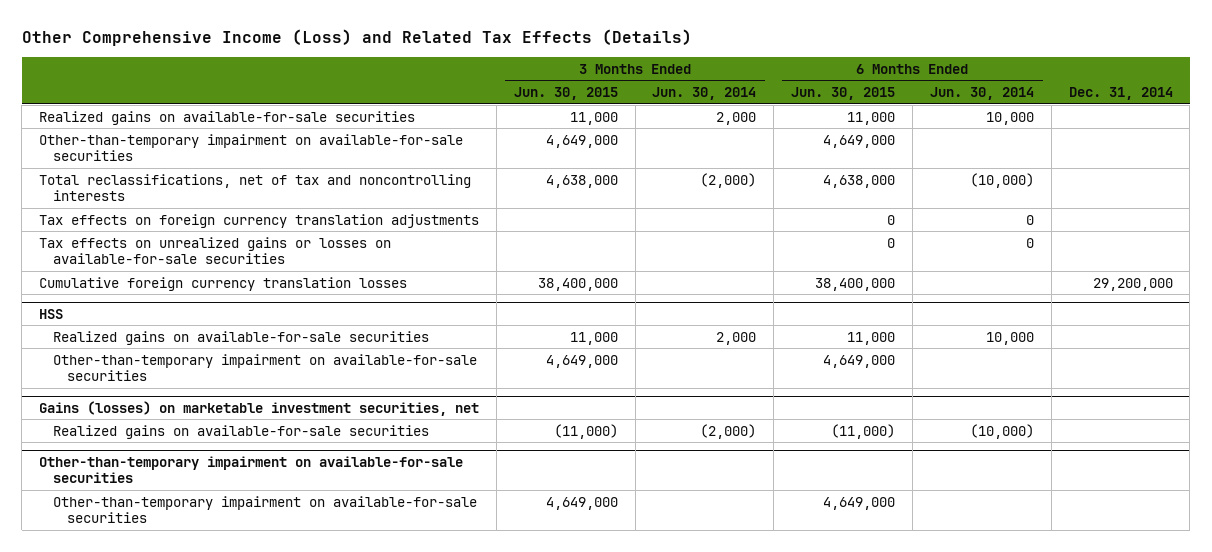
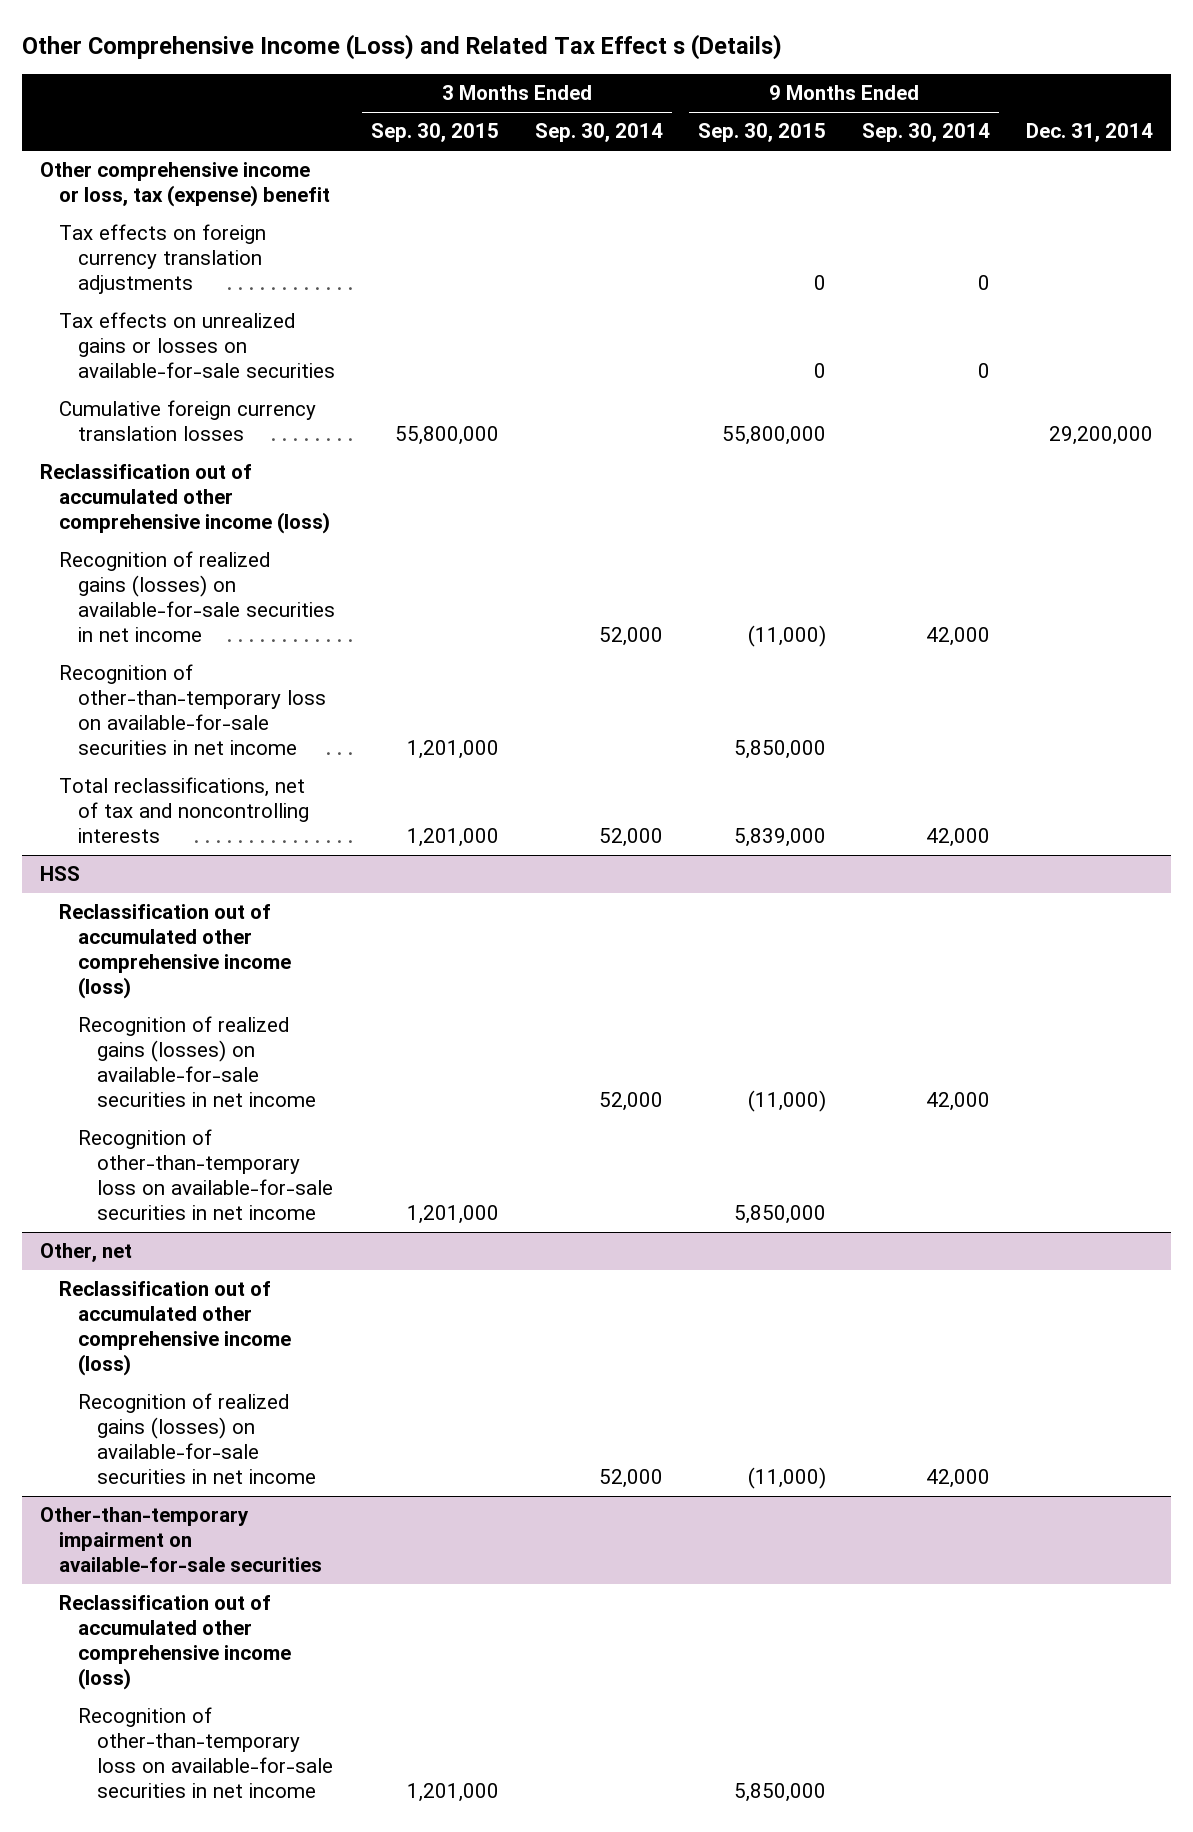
- Other Comprehensive Income (Loss) and Related Tax Effects (Details)
+ Other Comprehensive Income (Loss) and Related Tax Effect s (Details)
- | 3 Months Ended Jun. 30, 2015 | 3 Months Ended Jun. 30, 2014 | 6 Months Ended Jun. 30, 2015 | 6 Months Ended Jun. 30, 2014 | Dec. 31, 2014
+ | 3 Months Ended Sep. 30, 2015 | 3 Months Ended Sep. 30, 2014 | 9 Months Ended Sep. 30, 2015 | 9 Months Ended Sep. 30, 2014 | Dec. 31, 2014
- Realized gains on available-for-sale securities | 11,000 | 2,000 | 11,000 | 10,000 |
- Other-than-temporary impairment on available-for-sale securities | 4,649,000 | | 4,649,000 | |
+ Other comprehensive income or loss, tax (expense) benefit
+ Reclassification out of accumulated other comprehensive income (loss)
+ Recognition of realized gains (losses) on available-for-sale securities in net income | | 52,000 | (11,000) | 42,000 |
+ Recognition of other-than-temporary loss on available-for-sale securities in net income | 1,201,000 | | 5,850,000 | |
moved down: Total reclassifications, net of tax and noncontrolling interests | 1,201,000 | 52,000 | 5,839,000 | 42,000 |
@ HSS
- Realized gains on available-for-sale securities | 11,000 | 2,000 | 11,000 | 10,000 |
- Other-than-temporary impairment on available-for-sale securities | 4,649,000 | | 4,649,000 | |
- Gains (losses) on marketable investment securities, net
- Realized gains on available-for-sale securities | (11,000) | (2,000) | (11,000) | (10,000) |
@ HSS
+ Reclassification out of accumulated other comprehensive income (loss)
+ Recognition of realized gains (losses) on available-for-sale securities in net income | | 52,000 | (11,000) | 42,000 |
+ Recognition of other-than-temporary loss on available-for-sale securities in net income | 1,201,000 | | 5,850,000 | |
+ Other, net
+ Reclassification out of accumulated other comprehensive income (loss)
+ Recognition of realized gains (losses) on available-for-sale securities in net income | | 52,000 | (11,000) | 42,000 |
@ Other-than-temporary impairment on available-for-sale securities
- Other-than-temporary impairment on available-for-sale securities | 4,649,000 | | 4,649,000 | |
+ Reclassification out of accumulated other comprehensive income (loss)
+ Recognition of other-than-temporary loss on available-for-sale securities in net income | 1,201,000 | | 5,850,000 | |

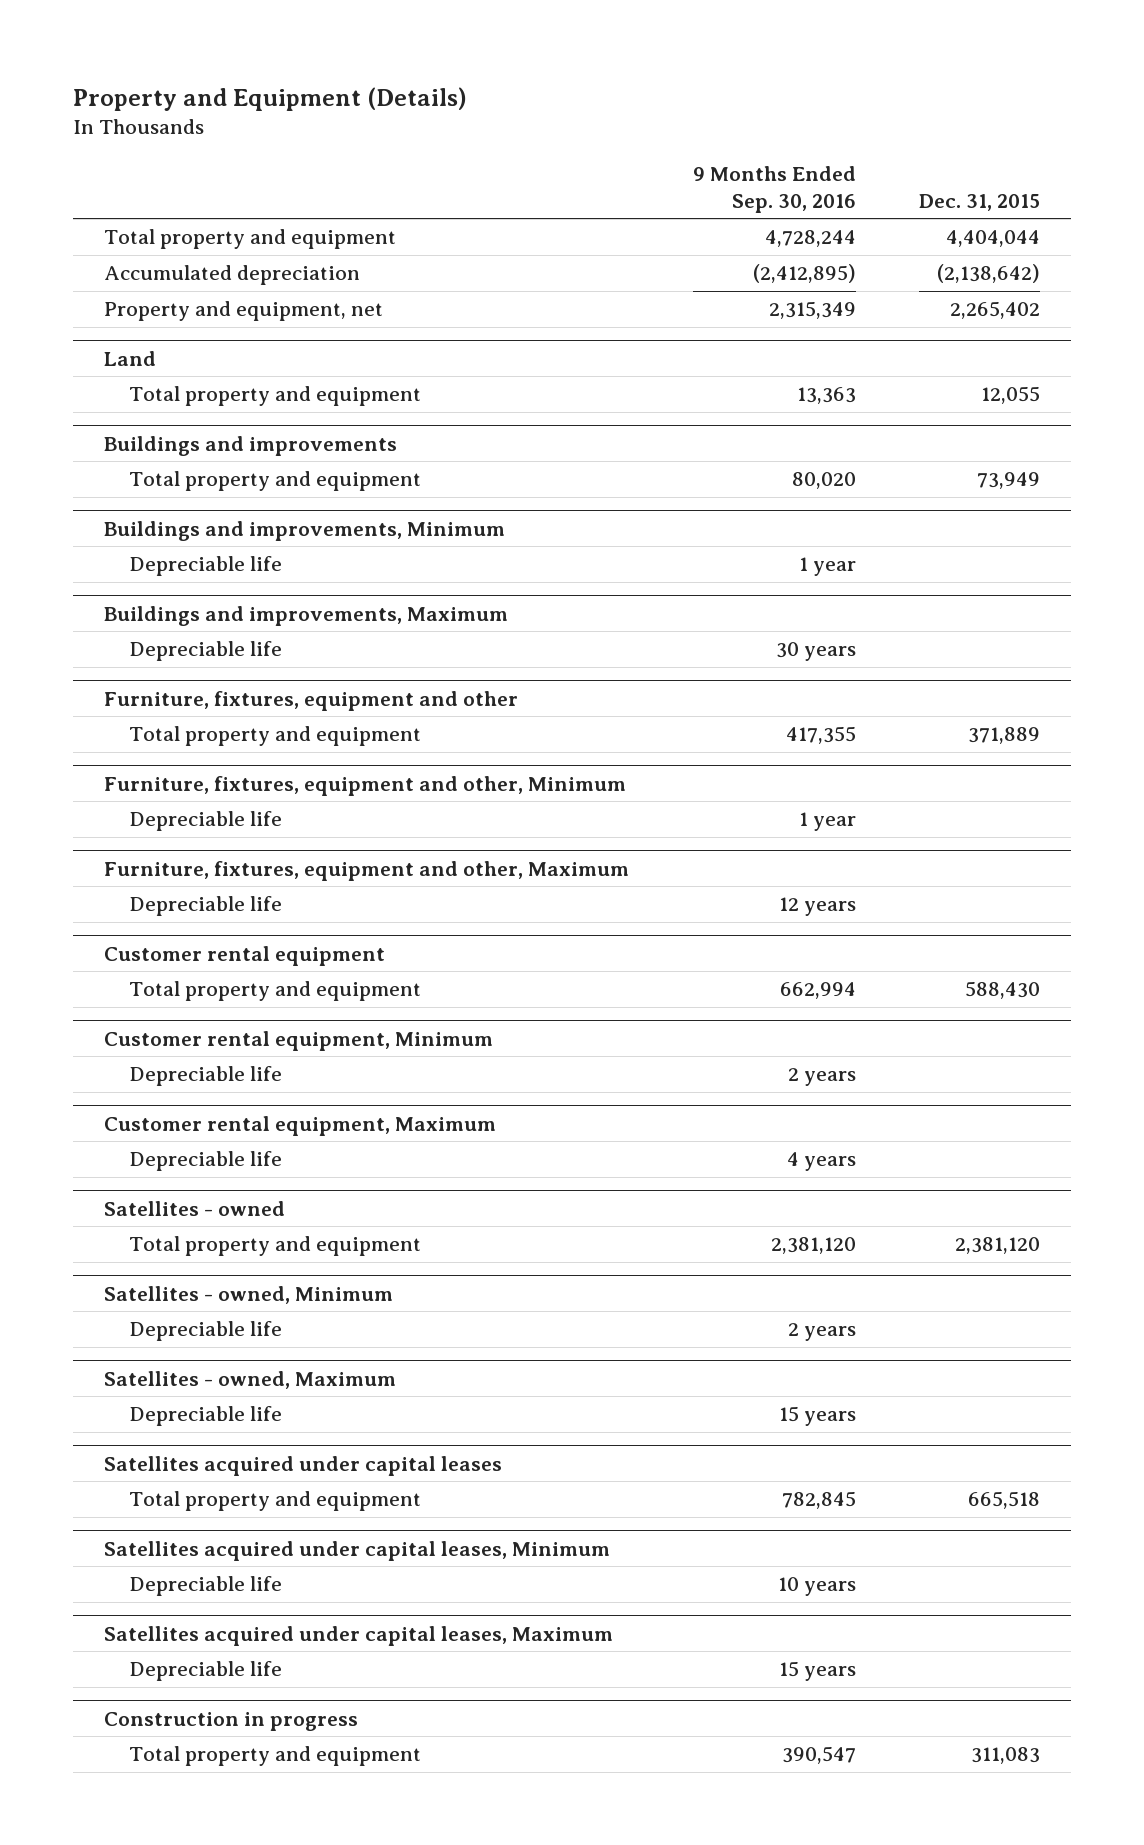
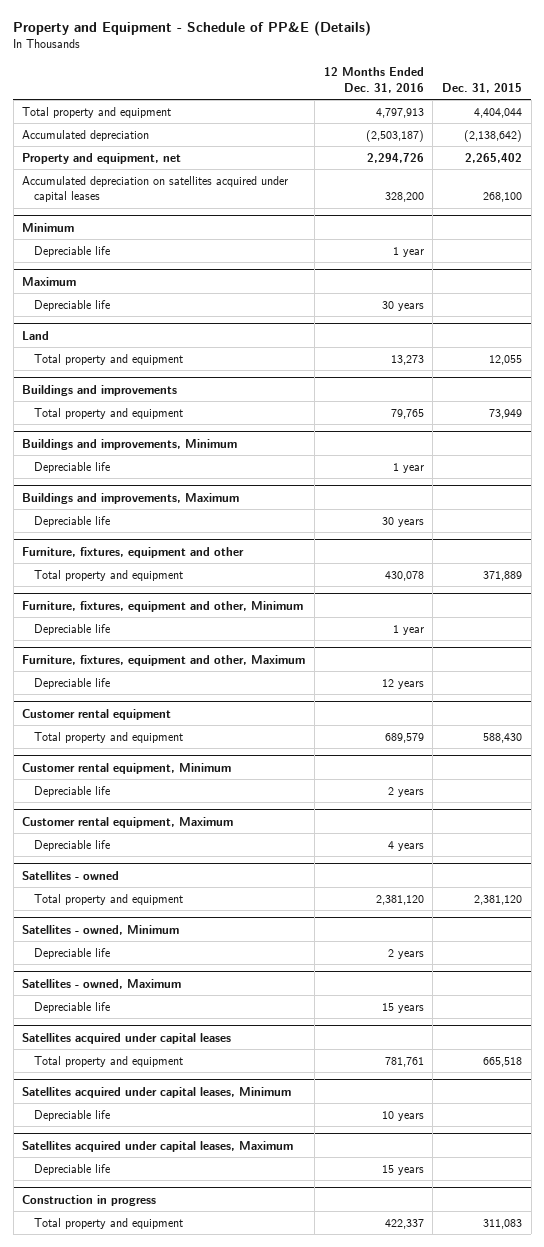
- Property and Equipment (Details)
+ Property and Equipment - Schedule of PP&E (Details)
- | 9 Months Ended Sep. 30, 2016 | Dec. 31, 2015
+ | 12 Months Ended Dec. 31, 2016 | Dec. 31, 2015
+ Accumulated depreciation on satellites acquired under capital leases | 328,200 | 268,100
+ Minimum
+ Depreciable life | 1 year |
+ Maximum
+ Depreciable life | 30 years |

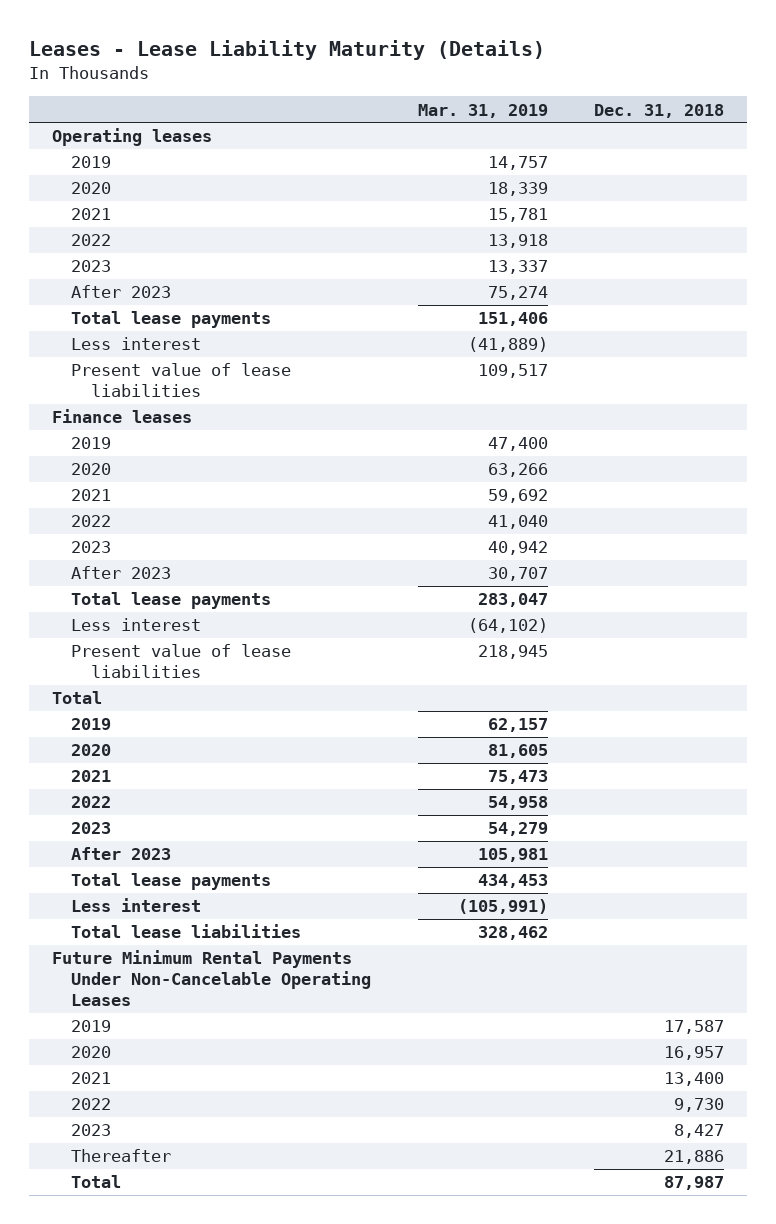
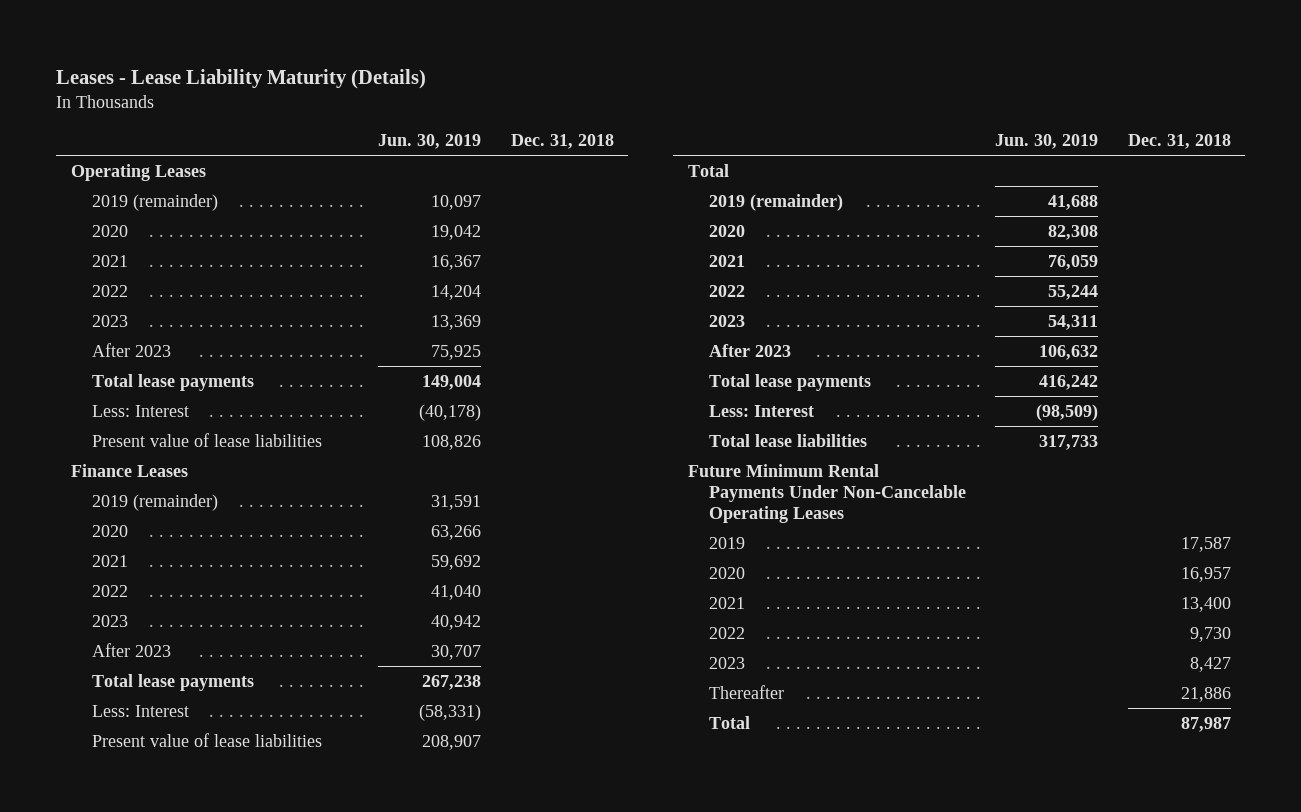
- | Mar. 31, 2019 | Dec. 31, 2018
+ | Jun. 30, 2019 | Dec. 31, 2018
- Operating leases
- 2019 | 14,757 |
+ Operating Leases
+ 2019 (remainder) | 10,097 |
- Less interest | (41,889) |
+ Less: Interest | (40,178) |
- Finance leases
- 2019 | 47,400 |
+ Finance Leases
+ 2019 (remainder) | 31,591 |
- Less interest | (64,102) |
+ Less: Interest | (58,331) |
- 2019 | 62,157 |
+ 2019 (remainder) | 41,688 |
- Less interest | (105,991) |
+ Less: Interest | (98,509) |

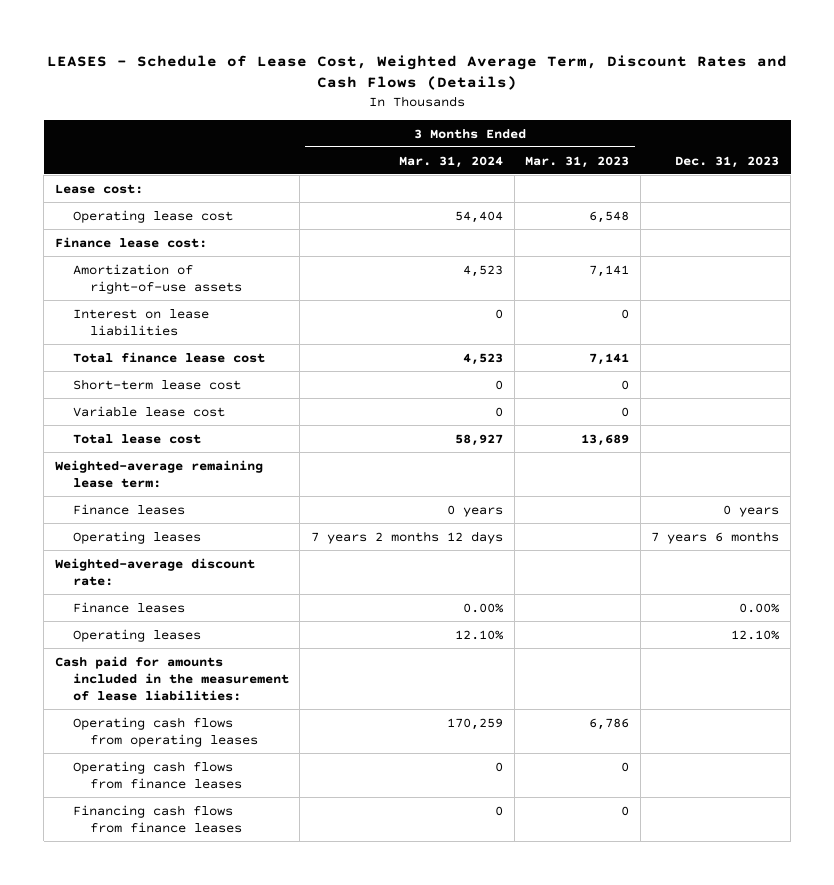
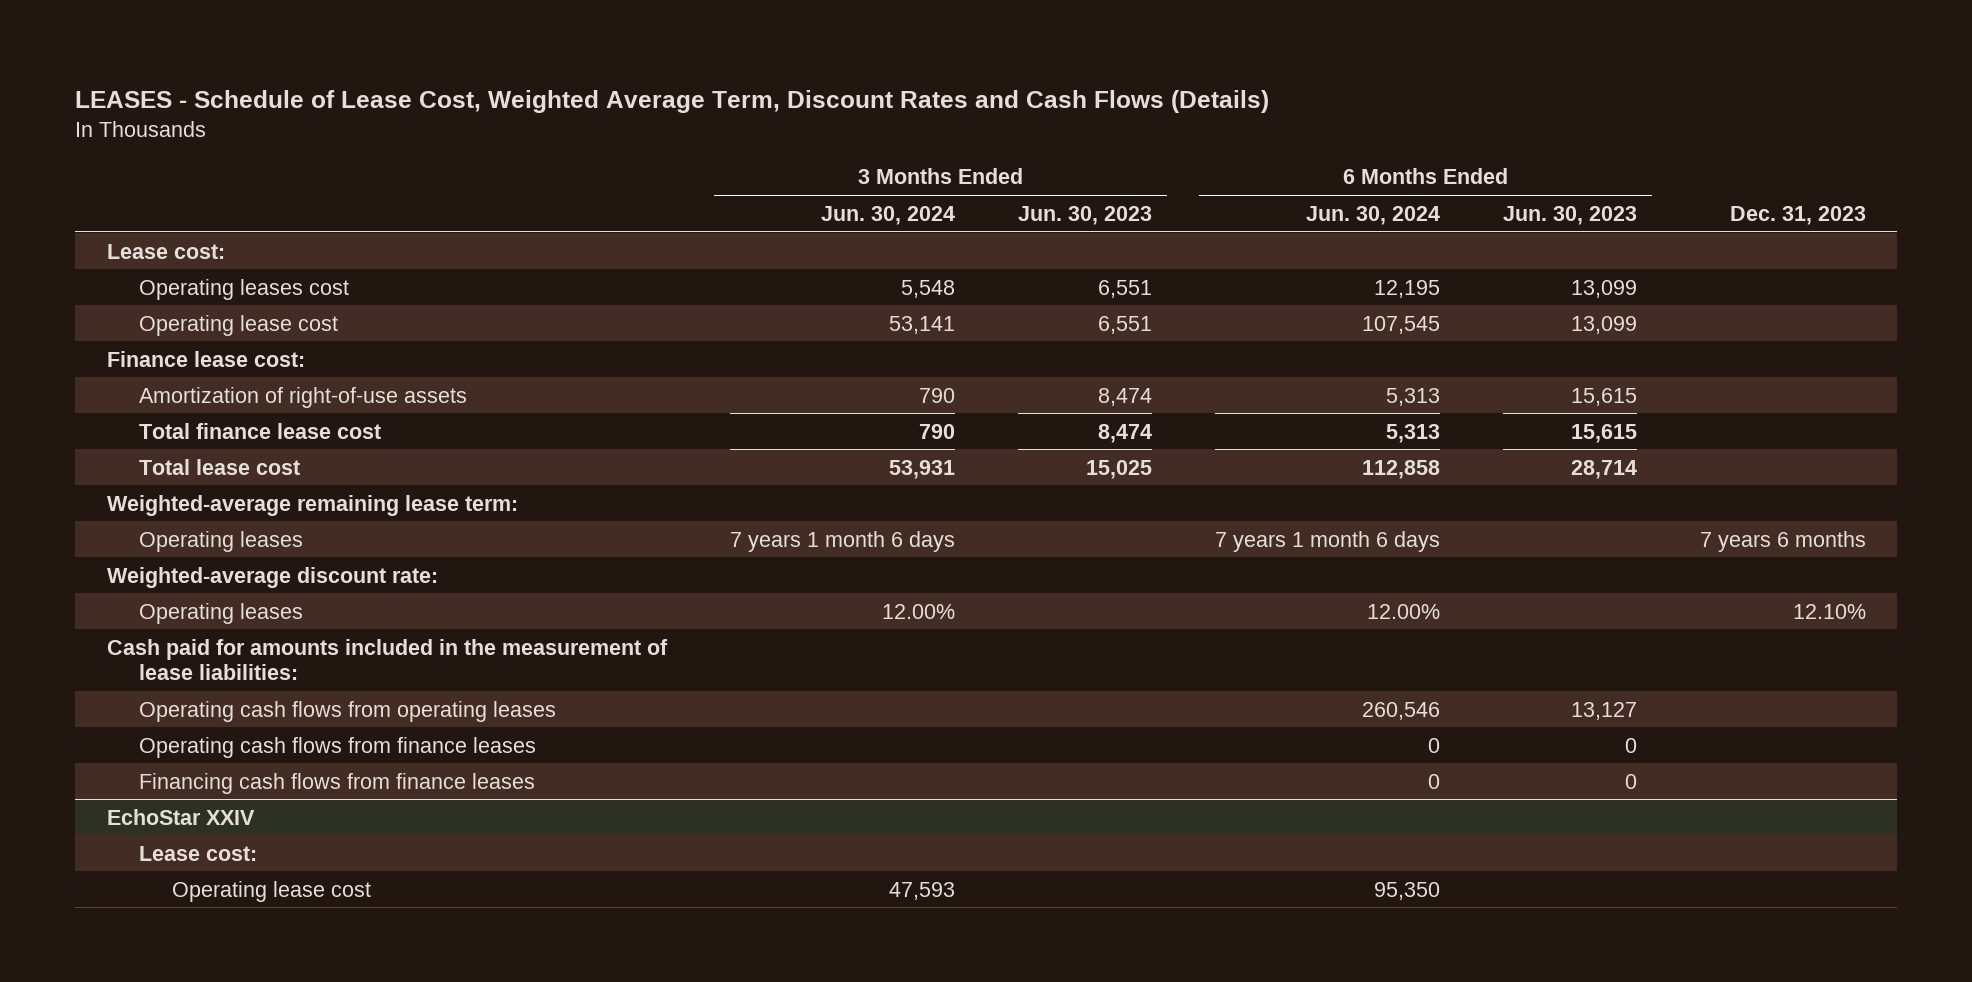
- | 3 Months Ended Mar. 31, 2024 | 3 Months Ended Mar. 31, 2023 | Dec. 31, 2023
+ | 3 Months Ended Jun. 30, 2024 | 3 Months Ended Jun. 30, 2023 | 6 Months Ended Jun. 30, 2024 | 6 Months Ended Jun. 30, 2023 | Dec. 31, 2023
+ Operating leases cost | 5,548 | 6,551 | 12,195 | 13,099 |
- Interest on lease liabilities | 0 | 0 |
- Short-term lease cost | 0 | 0 |
- Variable lease cost | 0 | 0 |
- Finance leases | 0 years | | 0 years
- Finance leases | 0.00% | | 0.00%
+ EchoStar XXIV
+ Lease cost:
+ Operating lease cost | 47,593 | | 95,350 | |

